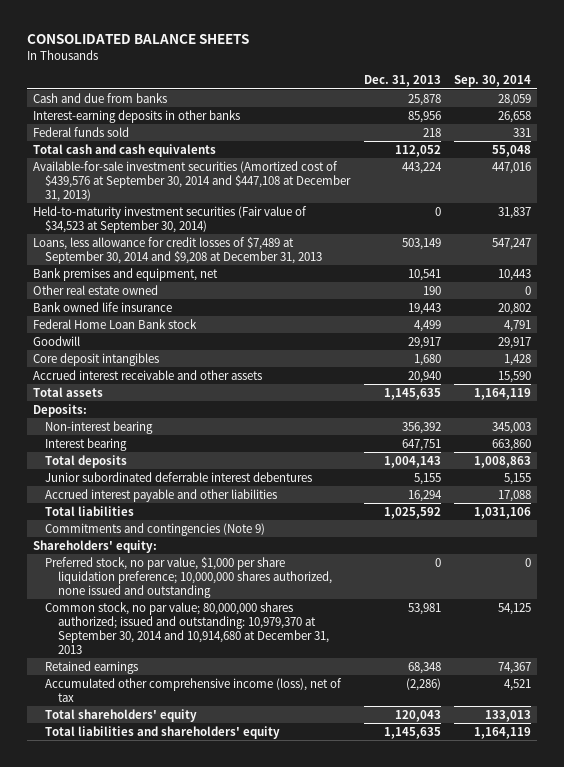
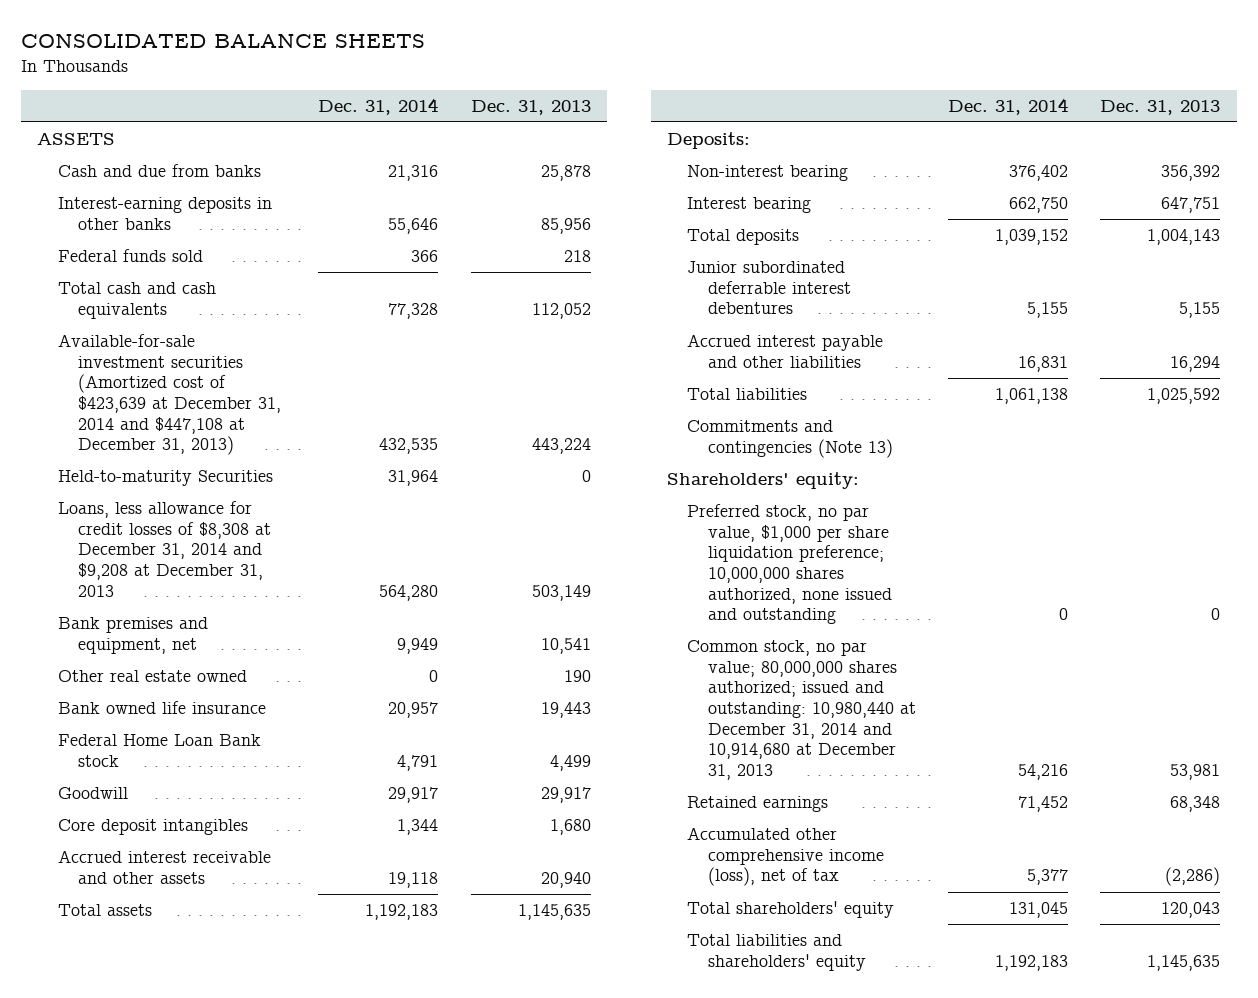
- | Dec. 31, 2013 | Sep. 30, 2014
+ | Dec. 31, 2014 | Dec. 31, 2013
+ ASSETS
- Available-for-sale investment securities (Amortized cost of $439,576 at September 30, 2014 and $447,108 at December 31, 2013) | 443,224 | 447,016
- Held-to-maturity investment securities (Fair value of $34,523 at September 30, 2014) | 0 | 31,837
- Loans, less allowance for credit losses of $7,489 at September 30, 2014 and $9,208 at December 31, 2013 | 503,149 | 547,247
+ Available-for-sale investment securities (Amortized cost of $423,639 at December 31, 2014 and $447,108 at December 31, 2013) | 432,535 | 443,224
+ Held-to-maturity Securities | 31,964 | 0
+ Loans, less allowance for credit losses of $8,308 at December 31, 2014 and $9,208 at December 31, 2013 | 564,280 | 503,149
- Commitments and contingencies (Note 9)
+ Commitments and contingencies (Note 13)
- Common stock, no par value; 80,000,000 shares authorized; issued and outstanding: 10,979,370 at September 30, 2014 and 10,914,680 at December 31, 2013 | 53,981 | 54,125
+ Common stock, no par value; 80,000,000 shares authorized; issued and outstanding: 10,980,440 at December 31, 2014 and 10,914,680 at December 31, 2013 | 54,216 | 53,981

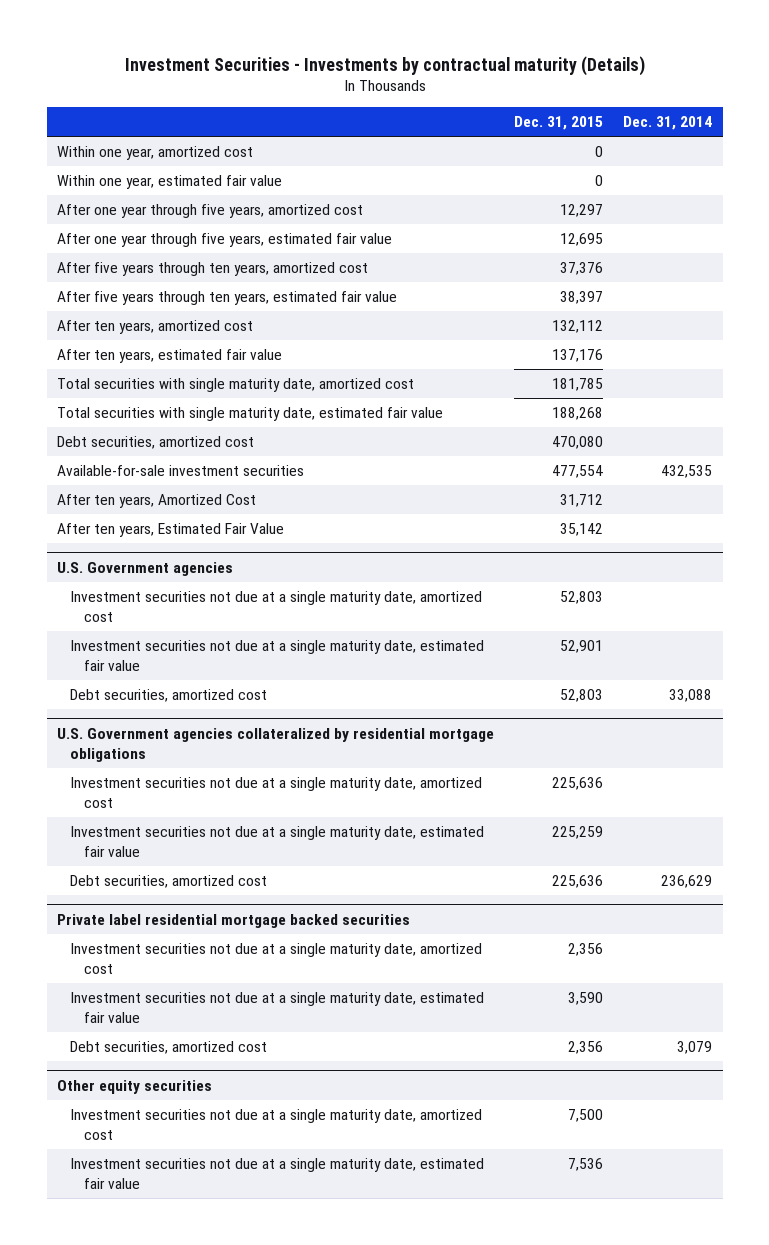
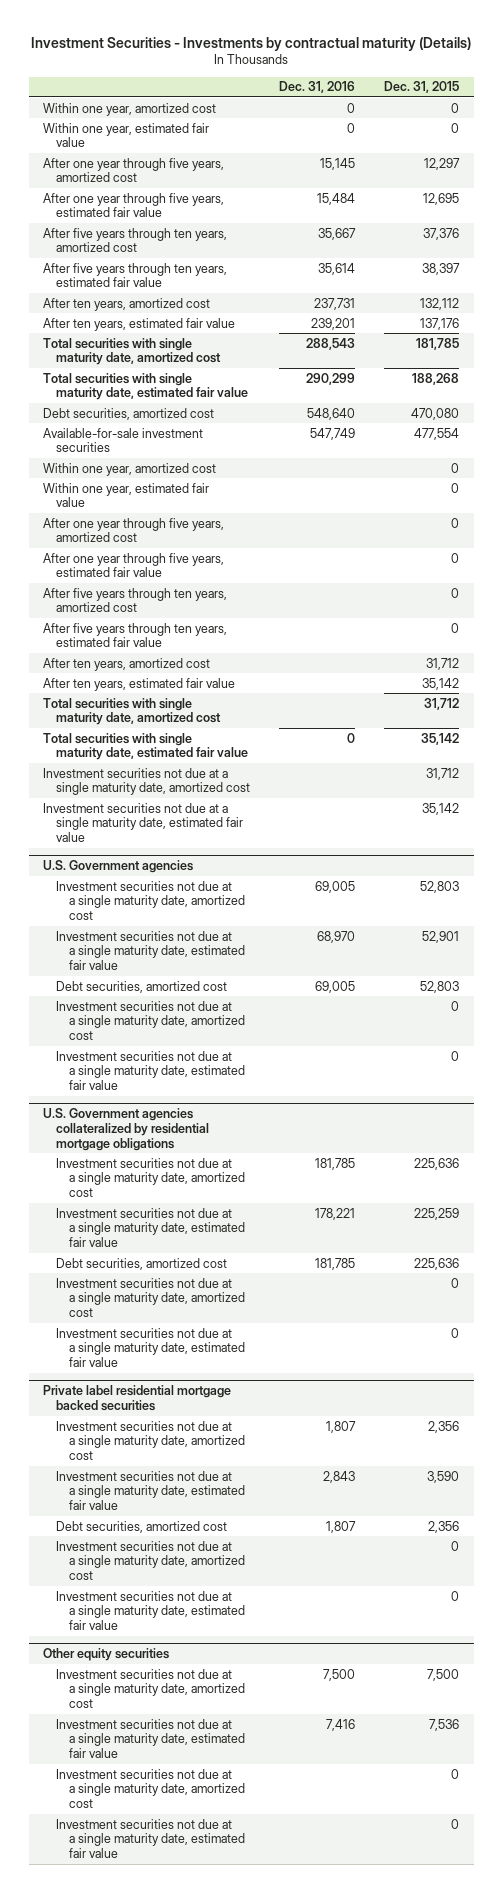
- | Dec. 31, 2015 | Dec. 31, 2014
+ | Dec. 31, 2016 | Dec. 31, 2015
- After ten years, Amortized Cost | 31,712 |
- After ten years, Estimated Fair Value | 35,142 |
+ Within one year, amortized cost | | 0
+ Within one year, estimated fair value | | 0
+ After one year through five years, amortized cost | | 0
+ After one year through five years, estimated fair value | | 0
+ After five years through ten years, amortized cost | | 0
+ After five years through ten years, estimated fair value | | 0
+ After ten years, amortized cost | | 31,712
+ After ten years, estimated fair value | | 35,142
+ Total securities with single maturity date, amortized cost | | 31,712
+ Total securities with single maturity date, estimated fair value | 0 | 35,142
+ Investment securities not due at a single maturity date, amortized cost | | 31,712
+ Investment securities not due at a single maturity date, estimated fair value | | 35,142
@ U.S. Government agencies
+ Investment securities not due at a single maturity date, amortized cost | | 0
+ Investment securities not due at a single maturity date, estimated fair value | | 0
@ U.S. Government agencies collateralized by residential mortgage obligations
+ Investment securities not due at a single maturity date, amortized cost | | 0
+ Investment securities not due at a single maturity date, estimated fair value | | 0
@ Private label residential mortgage backed securities
+ Investment securities not due at a single maturity date, amortized cost | | 0
+ Investment securities not due at a single maturity date, estimated fair value | | 0
@ Other equity securities
+ Investment securities not due at a single maturity date, amortized cost | | 0
+ Investment securities not due at a single maturity date, estimated fair value | | 0

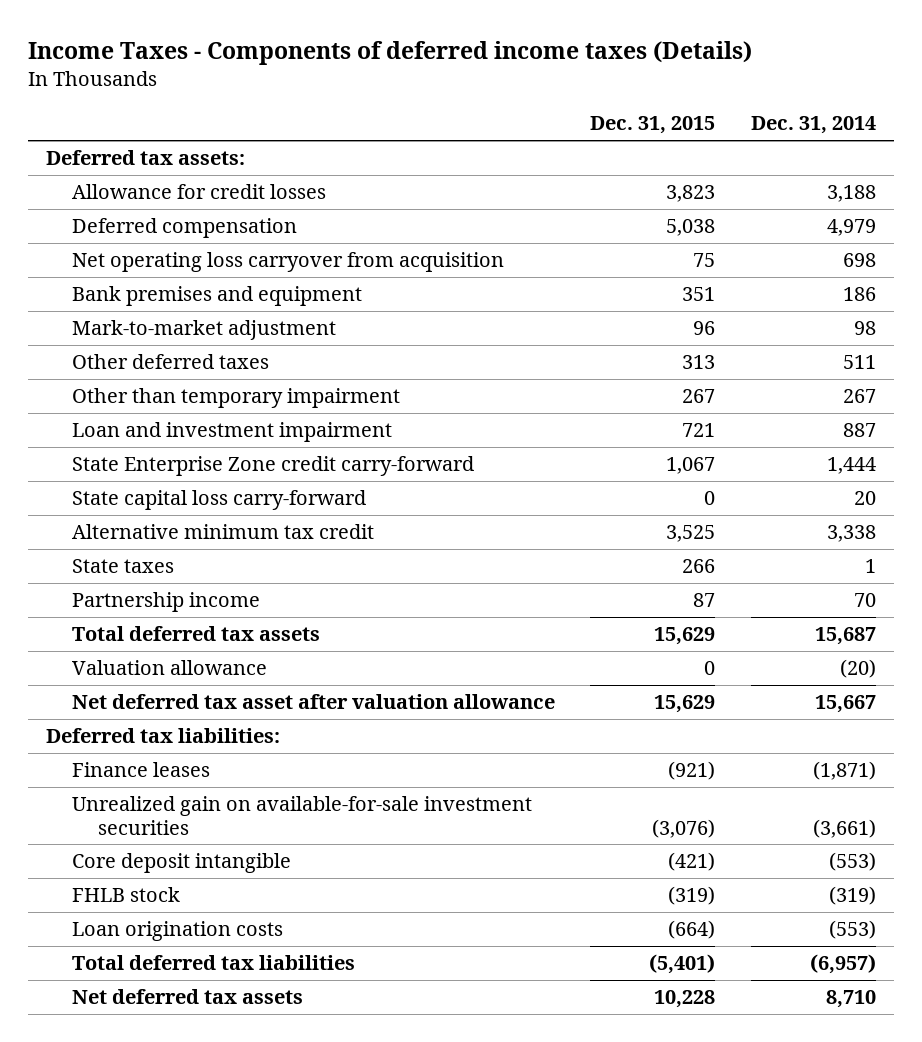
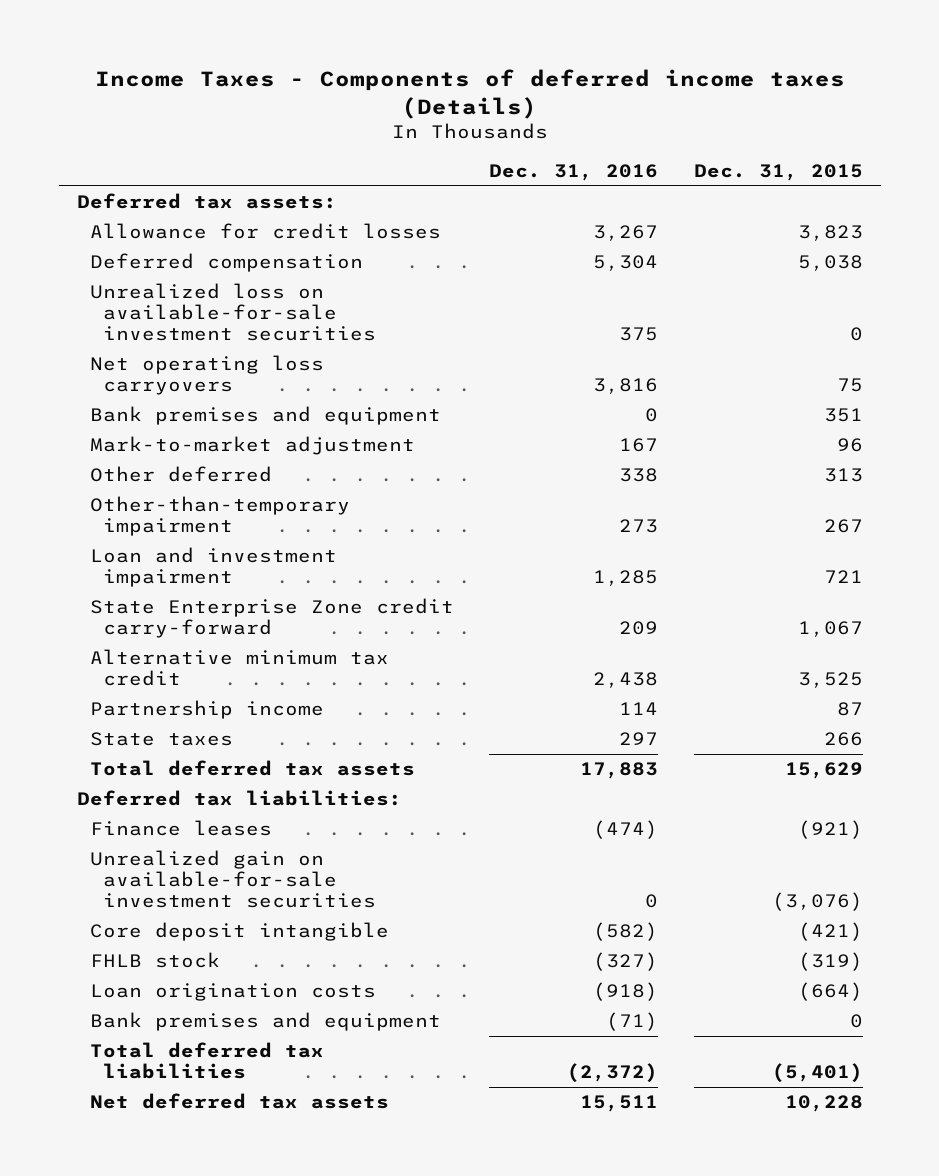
- | Dec. 31, 2015 | Dec. 31, 2014
+ | Dec. 31, 2016 | Dec. 31, 2015
- Net operating loss carryover from acquisition | 75 | 698
+ Unrealized loss on available-for-sale investment securities | 375 | 0
+ Net operating loss carryovers | 3,816 | 75
- Other deferred taxes | 313 | 511
- Other than temporary impairment | 267 | 267
+ Other deferred | 338 | 313
+ Other-than-temporary impairment | 273 | 267
- State capital loss carry-forward | 0 | 20
moved down: State taxes | 297 | 266
- Valuation allowance | 0 | (20)
- Net deferred tax asset after valuation allowance | 15,629 | 15,667
+ Bank premises and equipment | (71) | 0

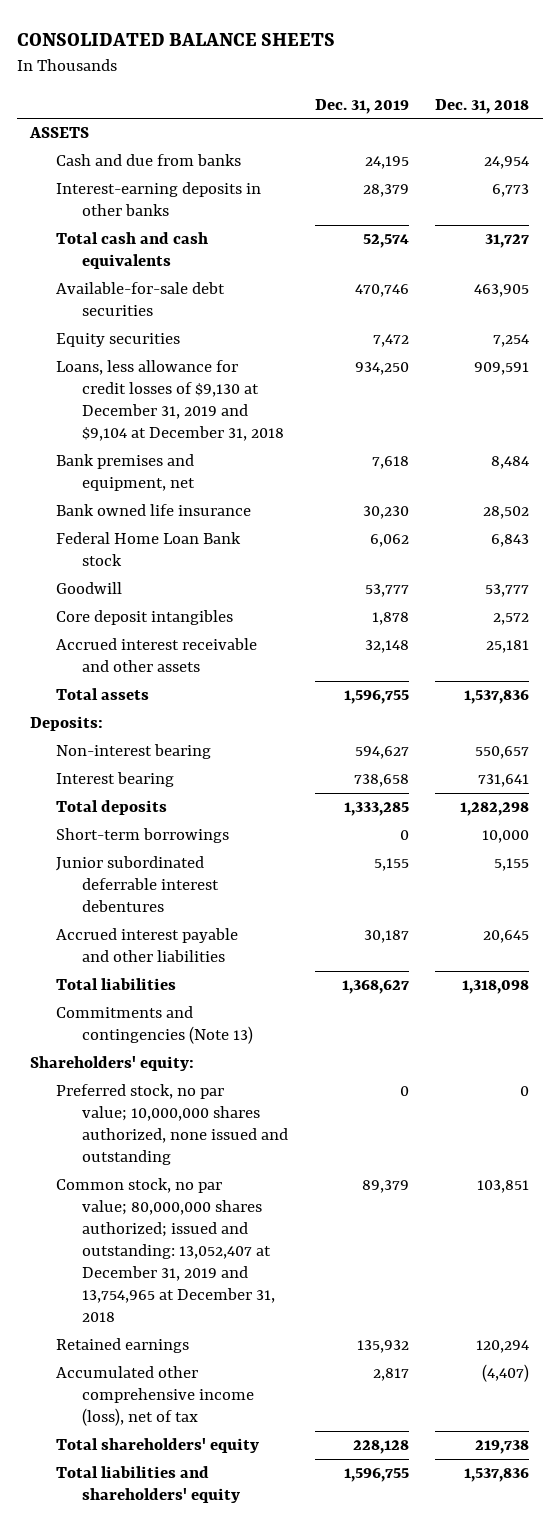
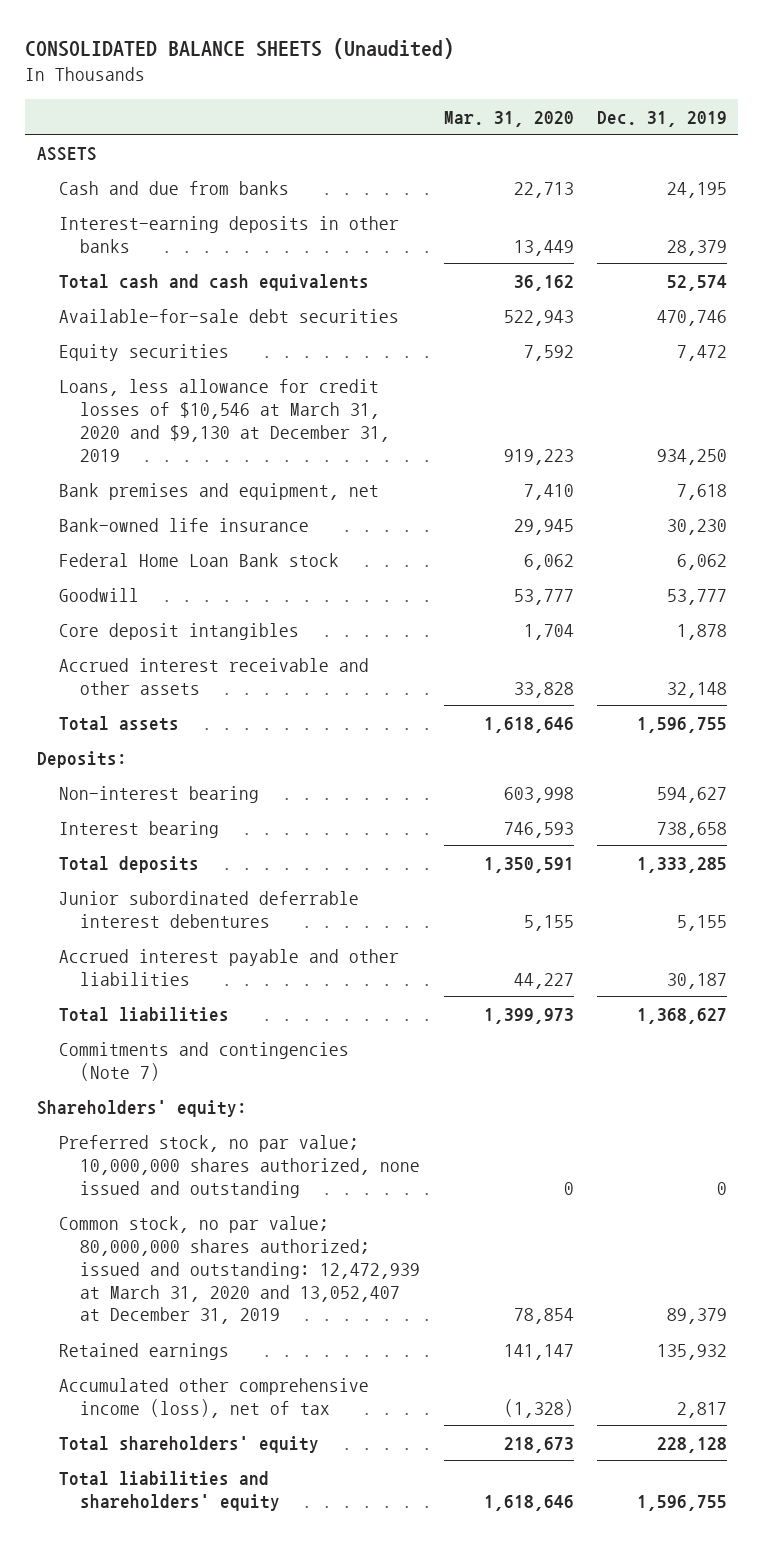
- CONSOLIDATED BALANCE SHEETS
+ CONSOLIDATED BALANCE SHEETS (Unaudited)
- | Dec. 31, 2019 | Dec. 31, 2018
+ | Mar. 31, 2020 | Dec. 31, 2019
- Loans, less allowance for credit losses of $9,130 at December 31, 2019 and $9,104 at December 31, 2018 | 934,250 | 909,591
+ Loans, less allowance for credit losses of $10,546 at March 31, 2020 and $9,130 at December 31, 2019 | 919,223 | 934,250
- Bank owned life insurance | 30,230 | 28,502
+ Bank-owned life insurance | 29,945 | 30,230
- Short-term borrowings | 0 | 10,000
- Commitments and contingencies (Note 13)
+ Commitments and contingencies (Note 7)
- Common stock, no par value; 80,000,000 shares authorized; issued and outstanding: 13,052,407 at December 31, 2019 and 13,754,965 at December 31, 2018 | 89,379 | 103,851
+ Common stock, no par value; 80,000,000 shares authorized; issued and outstanding: 12,472,939 at March 31, 2020 and 13,052,407 at December 31, 2019 | 78,854 | 89,379

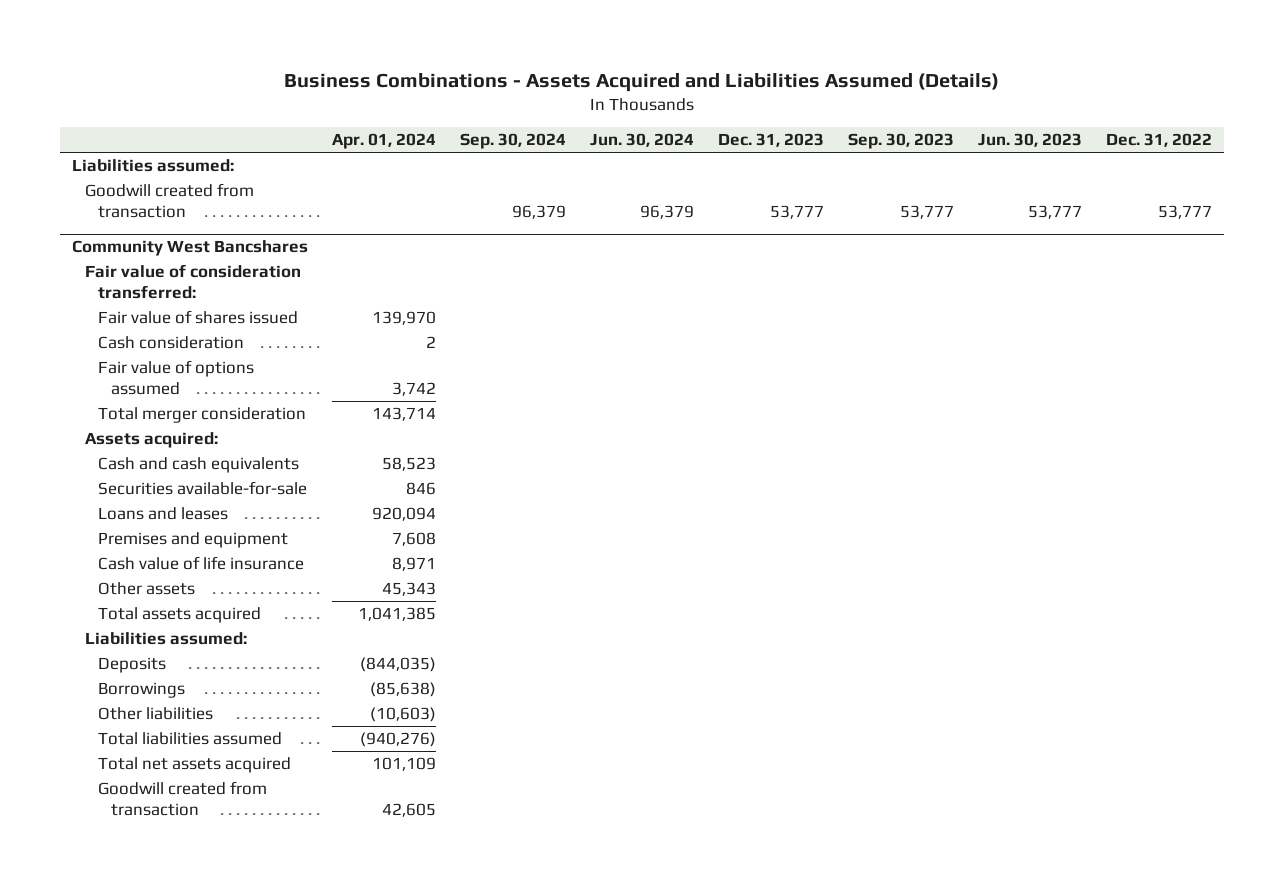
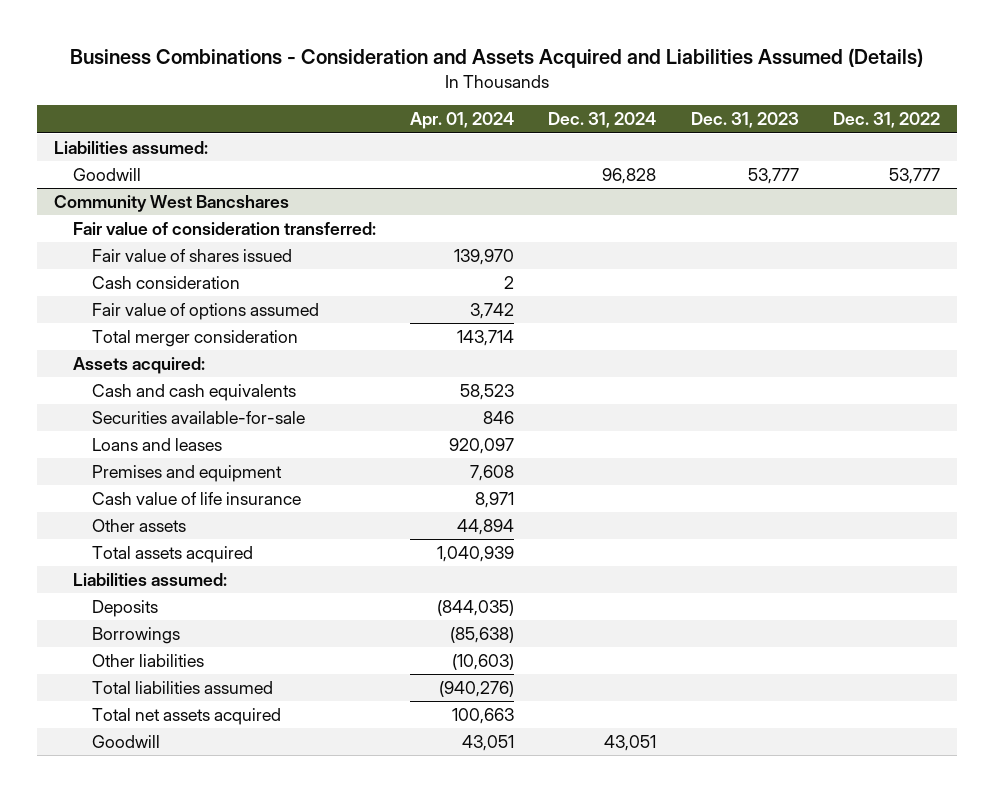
- Business Combinations - Assets Acquired and Liabilities Assumed (Details)
+ Business Combinations - Consideration and Assets Acquired and Liabilities Assumed (Details)
- | Apr. 01, 2024 | Sep. 30, 2024 | Jun. 30, 2024 | Dec. 31, 2023 | Sep. 30, 2023 | Jun. 30, 2023 | Dec. 31, 2022
+ | Apr. 01, 2024 | Dec. 31, 2024 | Dec. 31, 2023 | Dec. 31, 2022
- Goodwill created from transaction | | 96,379 | 96,379 | 53,777 | 53,777 | 53,777 | 53,777
+ Goodwill | | 96,828 | 53,777 | 53,777
@ Community West Bancshares
- Loans and leases | 920,094 | | | | | |
+ Loans and leases | 920,097 | | |
- Other assets | 45,343 | | | | | |
- Total assets acquired | 1,041,385 | | | | | |
+ Other assets | 44,894 | | |
+ Total assets acquired | 1,040,939 | | |
- Total net assets acquired | 101,109 | | | | | |
- Goodwill created from transaction | 42,605 | | | | | |
+ Total net assets acquired | 100,663 | | |
+ Goodwill | 43,051 | 43,051 | |

